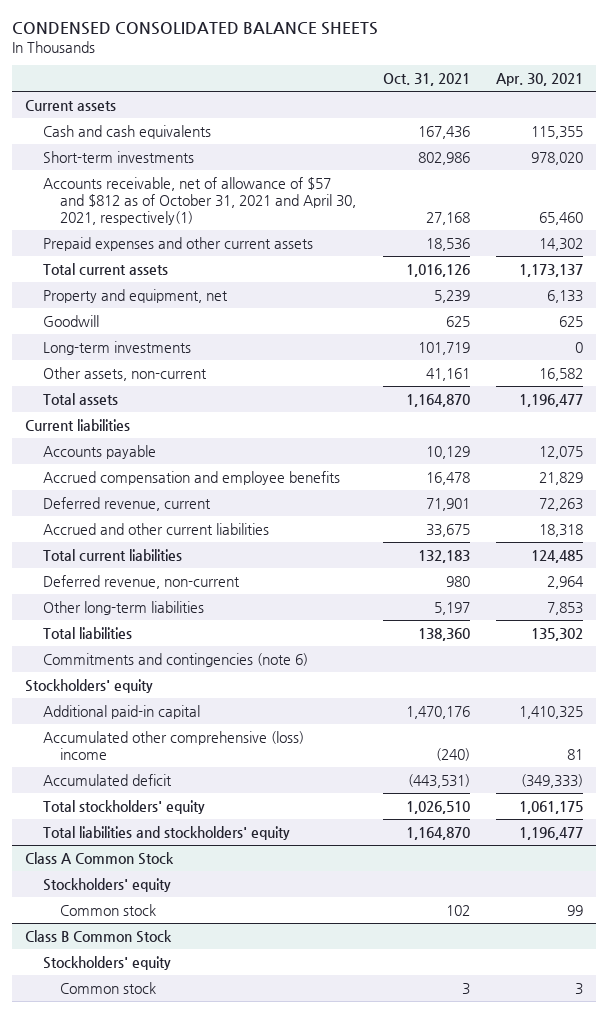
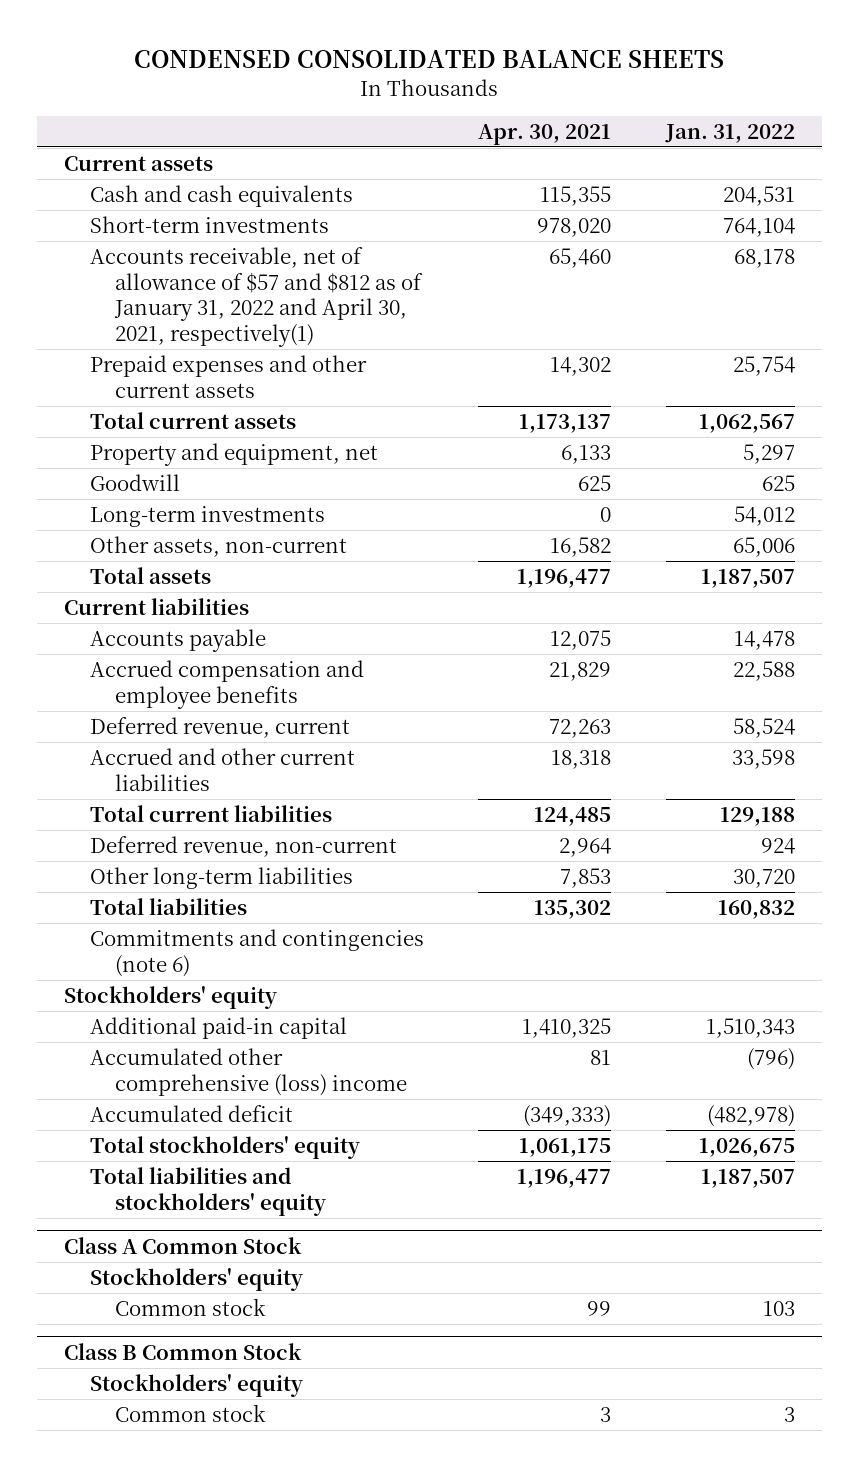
- | Oct. 31, 2021 | Apr. 30, 2021
+ | Apr. 30, 2021 | Jan. 31, 2022
- Accounts receivable, net of allowance of $57 and $812 as of October 31, 2021 and April 30, 2021, respectively(1) | 27,168 | 65,460
+ Accounts receivable, net of allowance of $57 and $812 as of January 31, 2022 and April 30, 2021, respectively(1) | 65,460 | 68,178

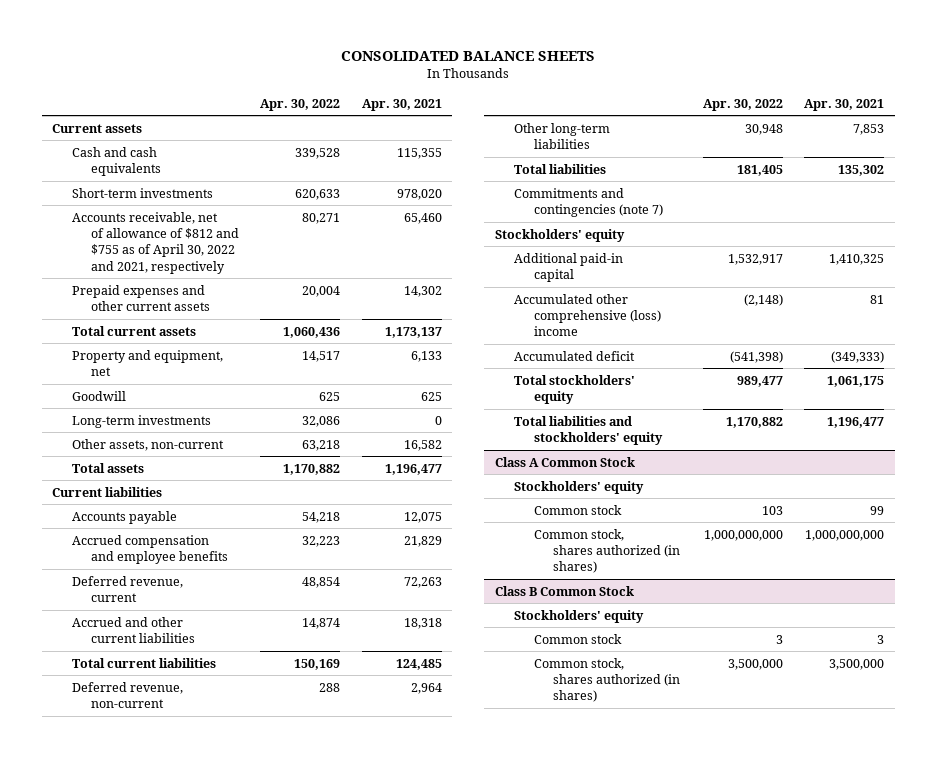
- CONDENSED CONSOLIDATED BALANCE SHEETS
+ CONSOLIDATED BALANCE SHEETS
- | Apr. 30, 2021 | Jan. 31, 2022
+ | Apr. 30, 2022 | Apr. 30, 2021
- Accounts receivable, net of allowance of $57 and $812 as of January 31, 2022 and April 30, 2021, respectively(1) | 65,460 | 68,178
+ Accounts receivable, net of allowance of $812 and $755 as of April 30, 2022 and 2021, respectively | 80,271 | 65,460
- Commitments and contingencies (note 6)
+ Commitments and contingencies (note 7)
@ Class A Common Stock
+ Common stock, shares authorized (in shares) | 1,000,000,000 | 1,000,000,000
@ Class B Common Stock
+ Common stock, shares authorized (in shares) | 3,500,000 | 3,500,000

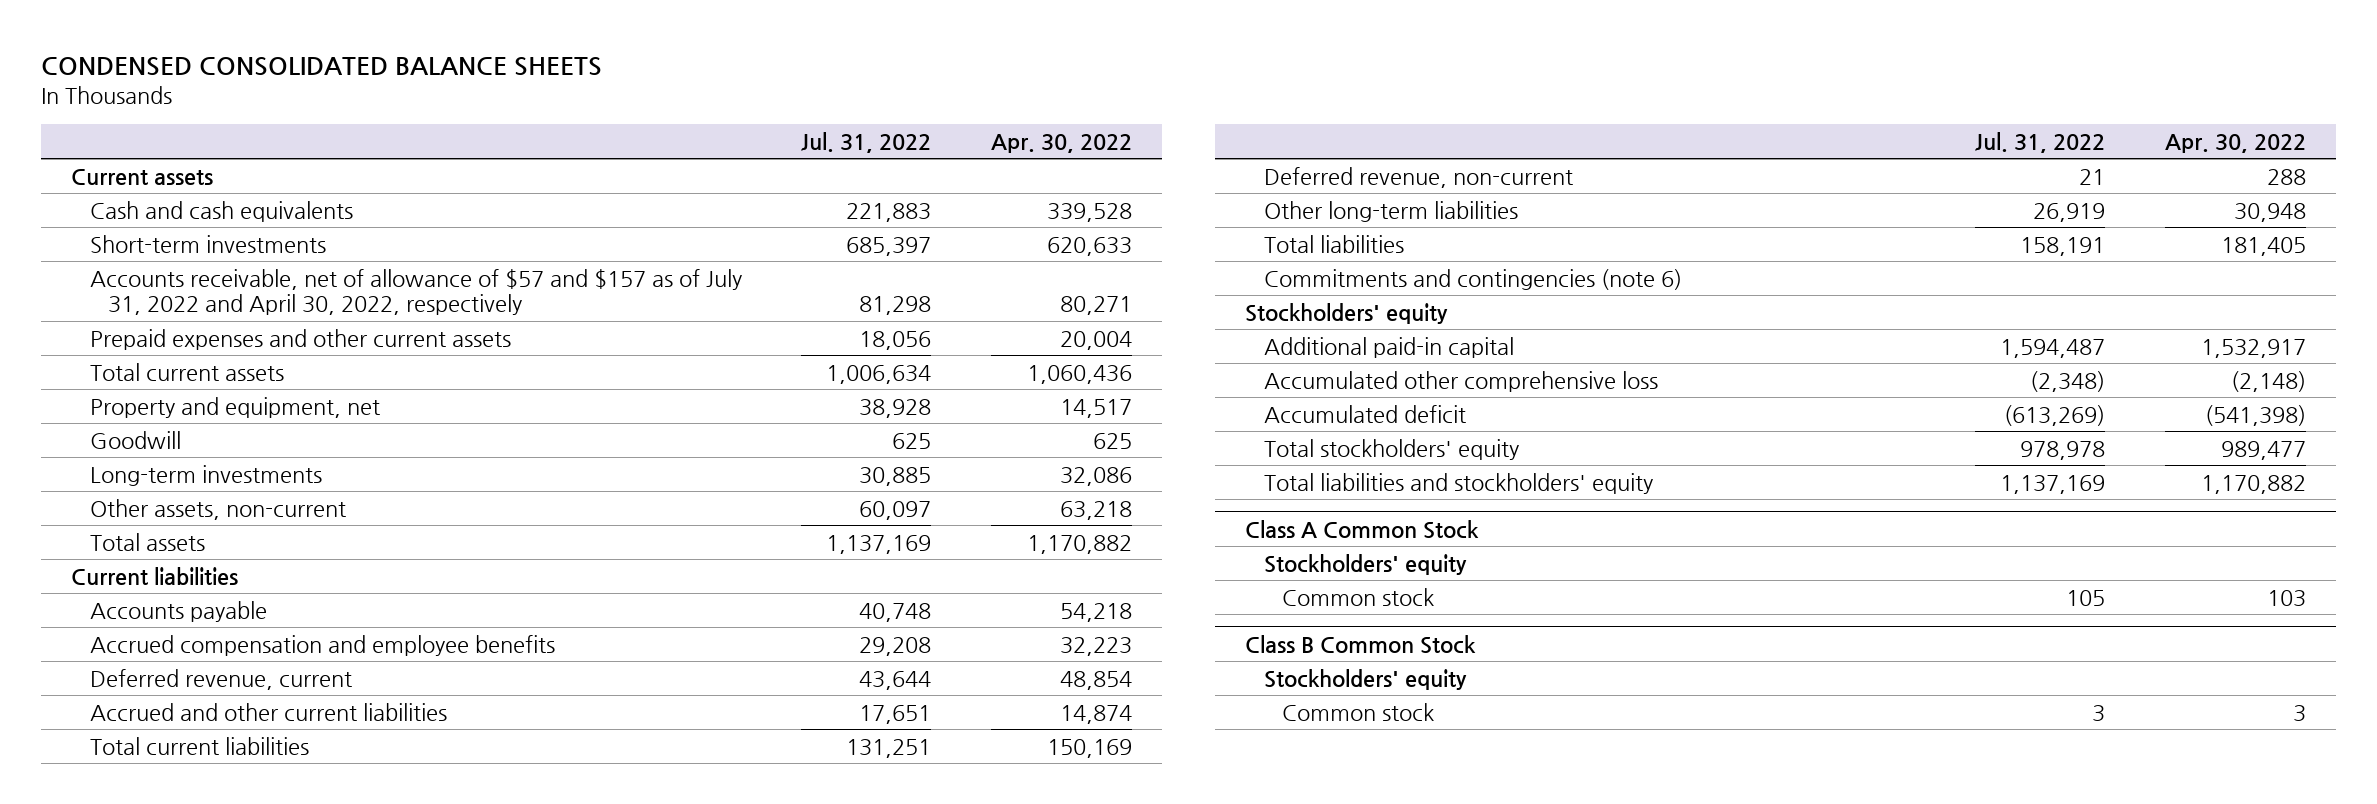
- CONSOLIDATED BALANCE SHEETS
+ CONDENSED CONSOLIDATED BALANCE SHEETS
- | Apr. 30, 2022 | Apr. 30, 2021
+ | Jul. 31, 2022 | Apr. 30, 2022
- Accounts receivable, net of allowance of $812 and $755 as of April 30, 2022 and 2021, respectively | 80,271 | 65,460
+ Accounts receivable, net of allowance of $57 and $157 as of July 31, 2022 and April 30, 2022, respectively | 81,298 | 80,271
- Commitments and contingencies (note 7)
+ Commitments and contingencies (note 6)
- Accumulated other comprehensive (loss) income | (2,148) | 81
+ Accumulated other comprehensive loss | (2,348) | (2,148)
@ Class A Common Stock
- Common stock, shares authorized (in shares) | 1,000,000,000 | 1,000,000,000
@ Class B Common Stock
- Common stock, shares authorized (in shares) | 3,500,000 | 3,500,000

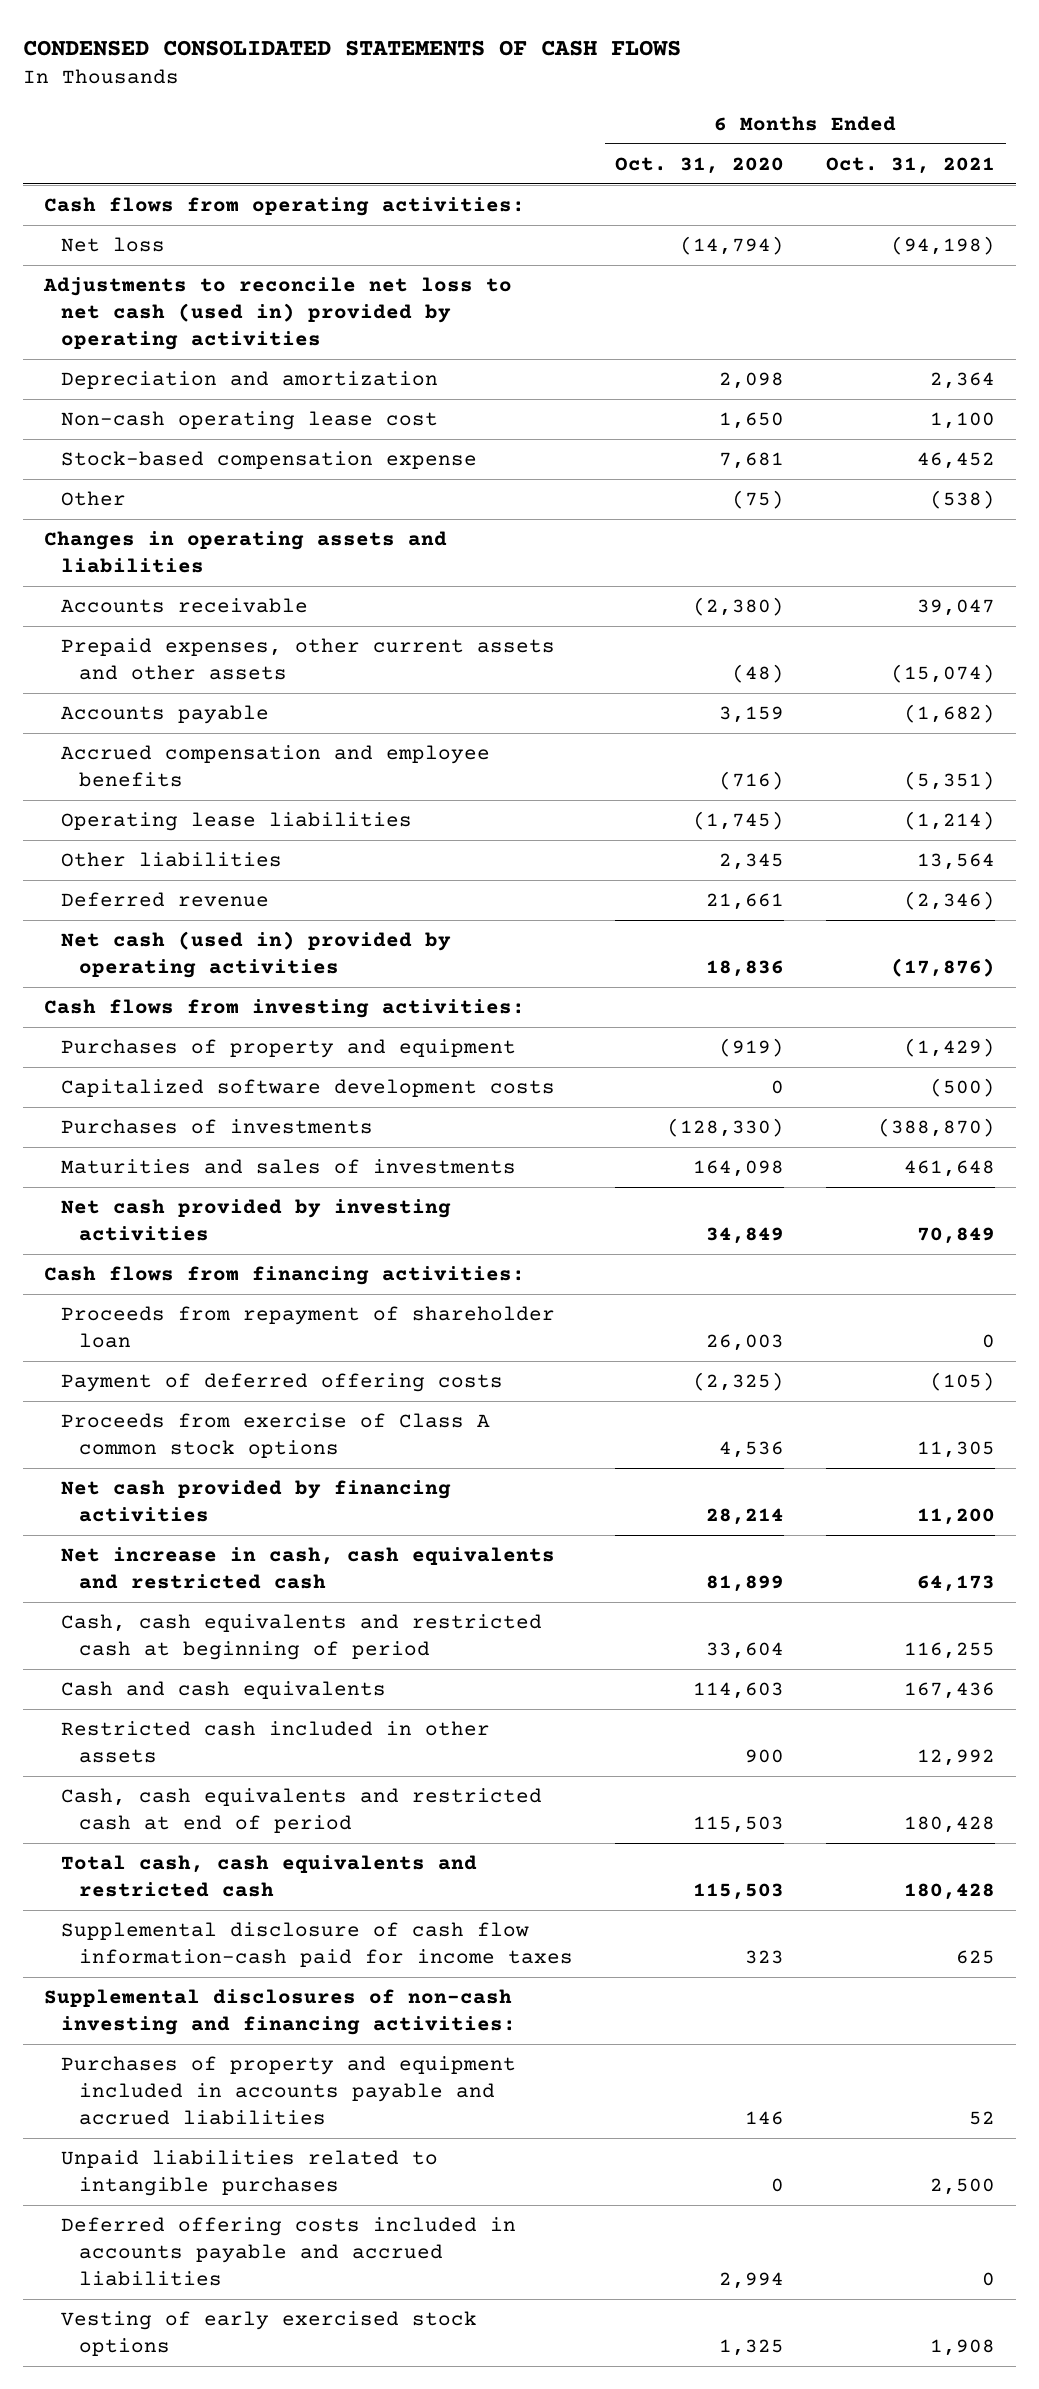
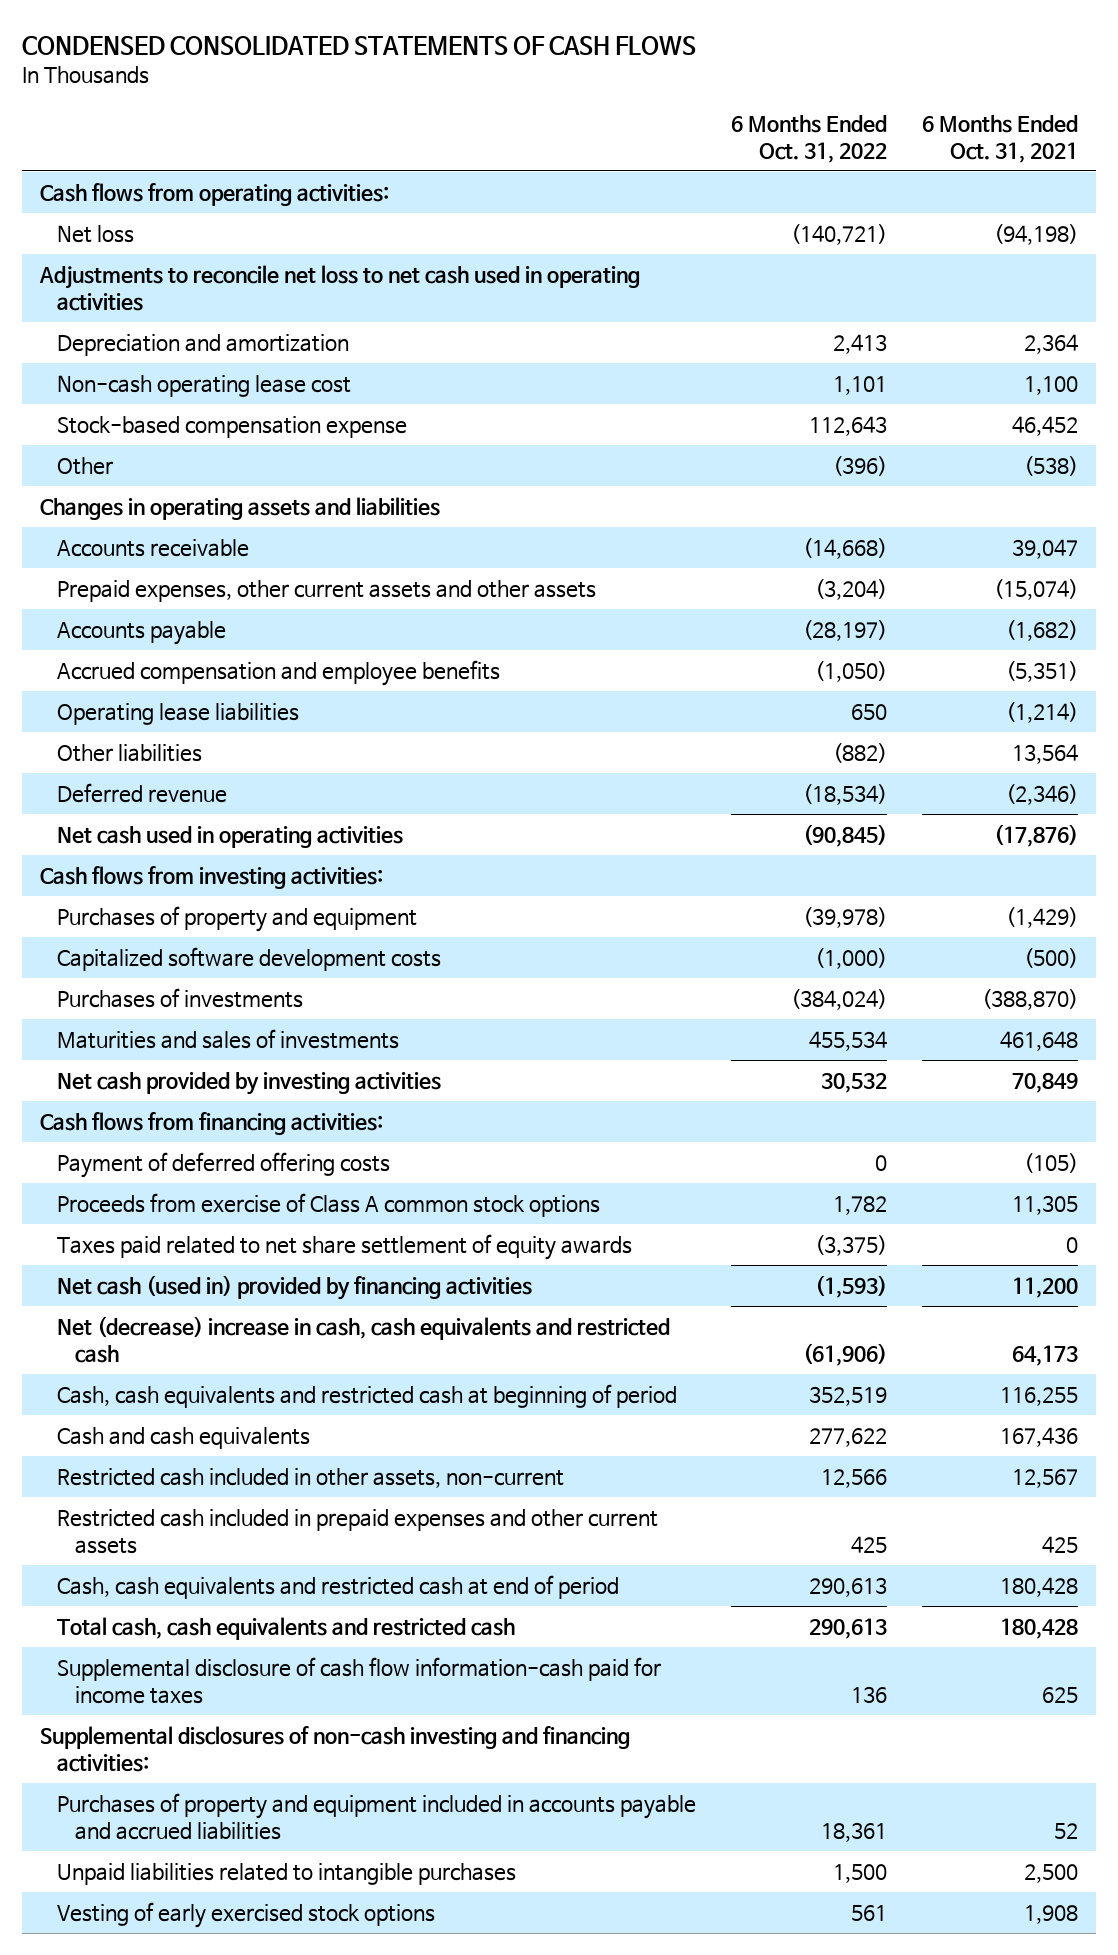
- | 6 Months Ended Oct. 31, 2020 | 6 Months Ended Oct. 31, 2021
+ | 6 Months Ended Oct. 31, 2022 | 6 Months Ended Oct. 31, 2021
- Adjustments to reconcile net loss to net cash (used in) provided by operating activities
+ Adjustments to reconcile net loss to net cash used in operating activities
- Net cash (used in) provided by operating activities | 18,836 | (17,876)
+ Net cash used in operating activities | (90,845) | (17,876)
- Proceeds from repayment of shareholder loan | 26,003 | 0
- Net cash provided by financing activities | 28,214 | 11,200
- Net increase in cash, cash equivalents and restricted cash | 81,899 | 64,173
+ Taxes paid related to net share settlement of equity awards | (3,375) | 0
+ Net cash (used in) provided by financing activities | (1,593) | 11,200
+ Net (decrease) increase in cash, cash equivalents and restricted cash | (61,906) | 64,173
- Restricted cash included in other assets | 900 | 12,992
+ Restricted cash included in other assets, non-current | 12,566 | 12,567
+ Restricted cash included in prepaid expenses and other current assets | 425 | 425
- Deferred offering costs included in accounts payable and accrued liabilities | 2,994 | 0

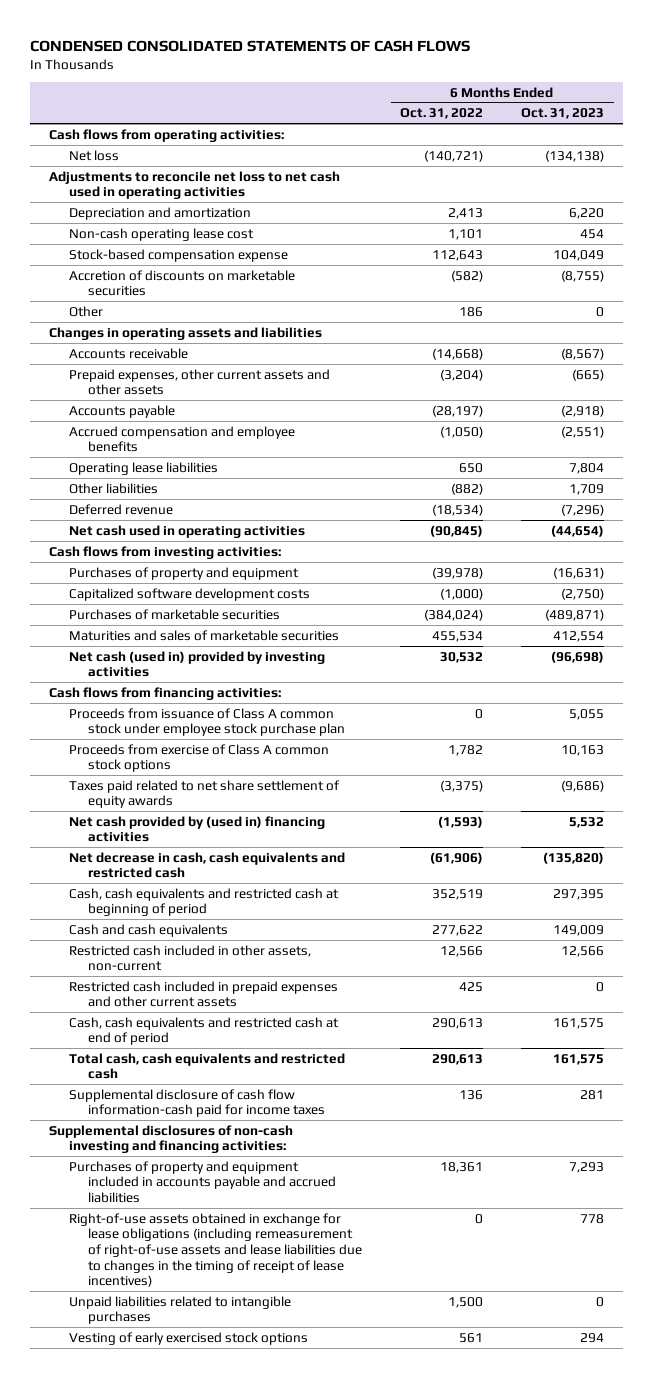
- | 6 Months Ended Oct. 31, 2022 | 6 Months Ended Oct. 31, 2021
+ | 6 Months Ended Oct. 31, 2022 | 6 Months Ended Oct. 31, 2023
- Other | (396) | (538)
+ Accretion of discounts on marketable securities | (582) | (8,755)
+ Other | 186 | 0
- Purchases of investments | (384,024) | (388,870)
- Maturities and sales of investments | 455,534 | 461,648
- Net cash provided by investing activities | 30,532 | 70,849
+ Purchases of marketable securities | (384,024) | (489,871)
+ Maturities and sales of marketable securities | 455,534 | 412,554
+ Net cash (used in) provided by investing activities | 30,532 | (96,698)
- Payment of deferred offering costs | 0 | (105)
+ Proceeds from issuance of Class A common stock under employee stock purchase plan | 0 | 5,055
- Net cash (used in) provided by financing activities | (1,593) | 11,200
- Net (decrease) increase in cash, cash equivalents and restricted cash | (61,906) | 64,173
+ Net cash provided by (used in) financing activities | (1,593) | 5,532
+ Net decrease in cash, cash equivalents and restricted cash | (61,906) | (135,820)
+ Right-of-use assets obtained in exchange for lease obligations (including remeasurement of right-of-use assets and lease liabilities due to changes in the timing of receipt of lease incentives) | 0 | 778

